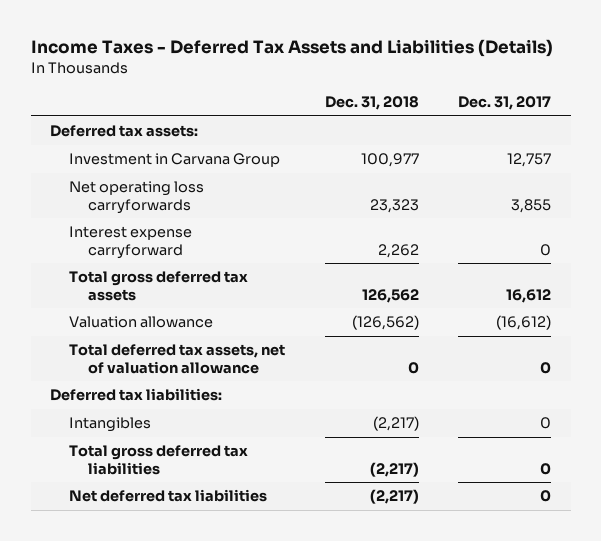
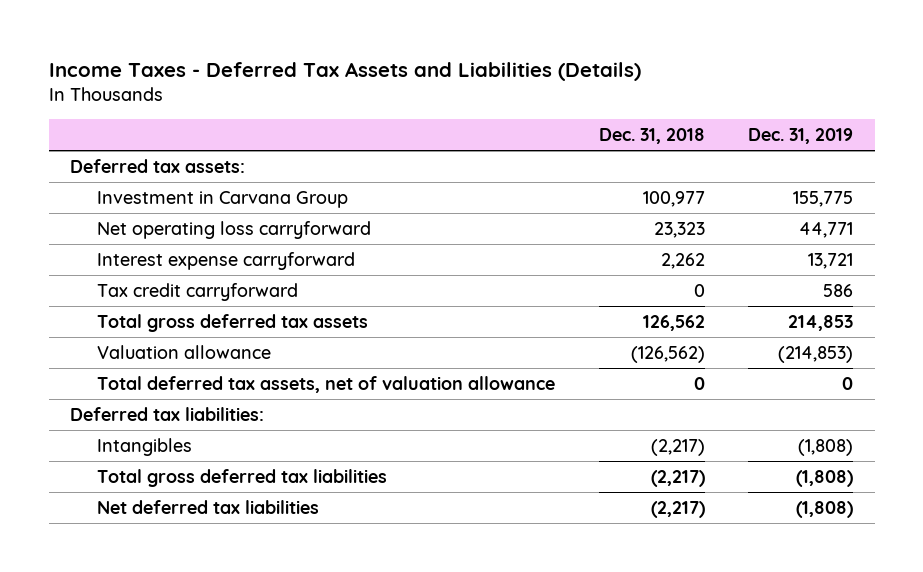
- | Dec. 31, 2018 | Dec. 31, 2017
+ | Dec. 31, 2018 | Dec. 31, 2019
- Net operating loss carryforwards | 23,323 | 3,855
+ Net operating loss carryforward | 23,323 | 44,771
+ Tax credit carryforward | 0 | 586

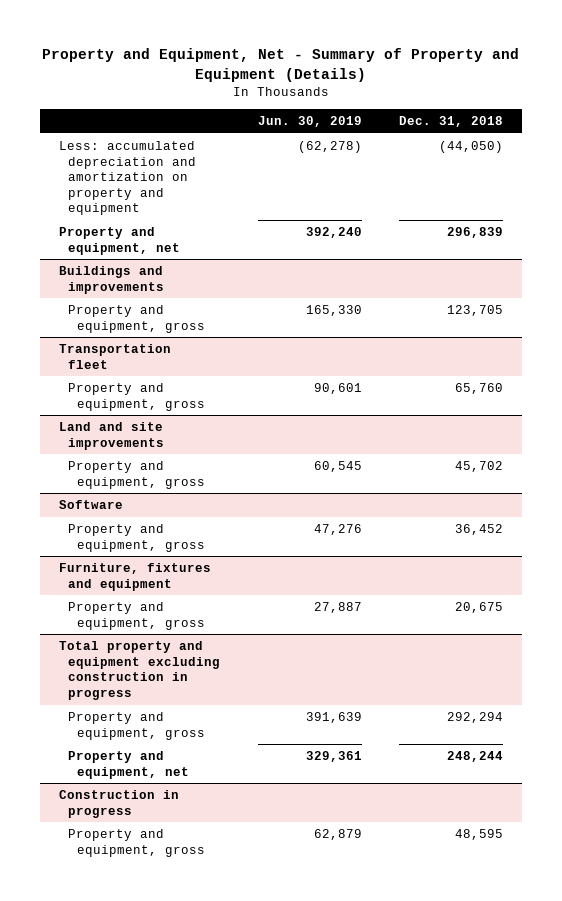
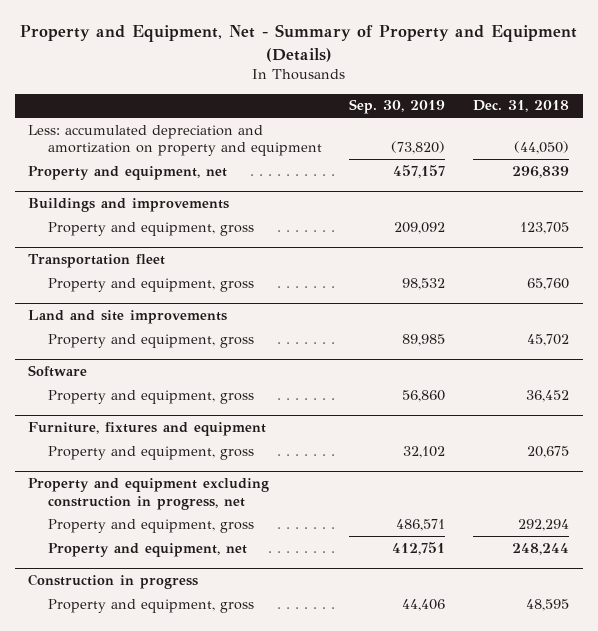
- | Jun. 30, 2019 | Dec. 31, 2018
+ | Sep. 30, 2019 | Dec. 31, 2018
- Total property and equipment excluding construction in progress
+ Property and equipment excluding construction in progress, net

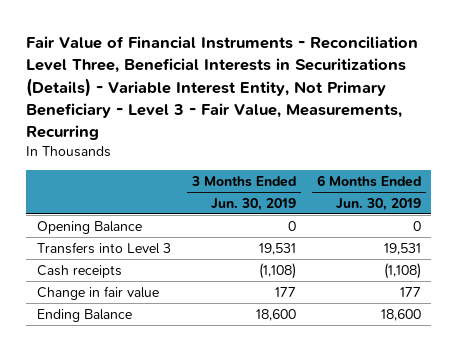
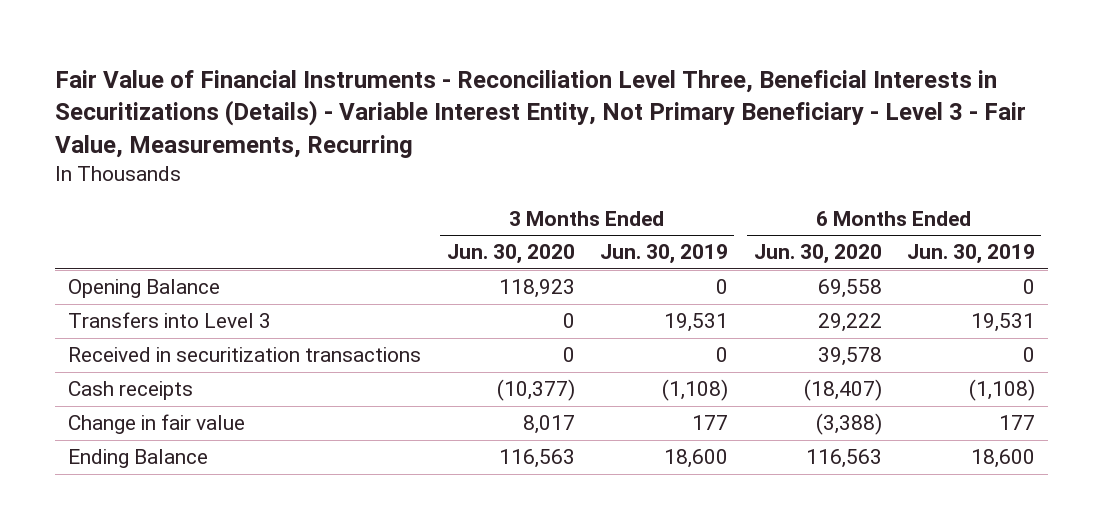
- | 3 Months Ended Jun. 30, 2019 | 6 Months Ended Jun. 30, 2019
+ | 3 Months Ended Jun. 30, 2020 | 3 Months Ended Jun. 30, 2019 | 6 Months Ended Jun. 30, 2020 | 6 Months Ended Jun. 30, 2019
+ Received in securitization transactions | 0 | 0 | 39,578 | 0

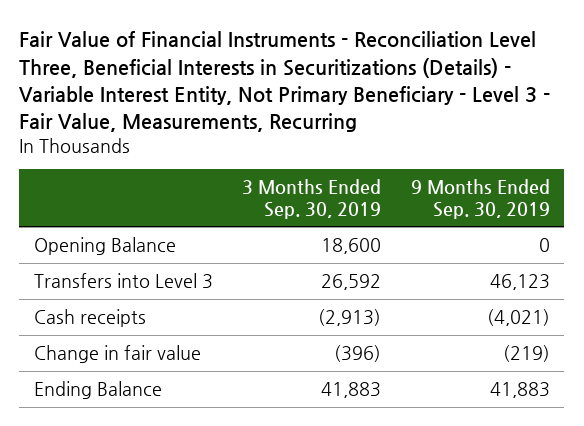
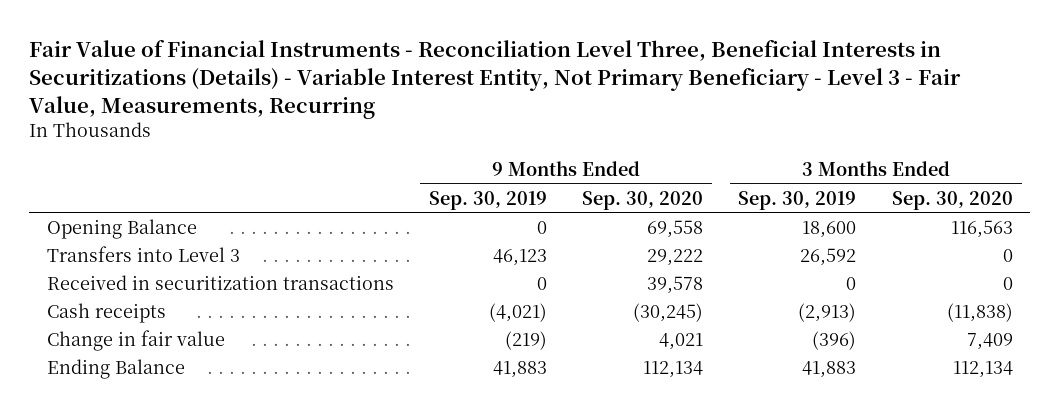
- | 3 Months Ended Sep. 30, 2019 | 9 Months Ended Sep. 30, 2019
+ | 9 Months Ended Sep. 30, 2019 | 9 Months Ended Sep. 30, 2020 | 3 Months Ended Sep. 30, 2019 | 3 Months Ended Sep. 30, 2020
+ Received in securitization transactions | 0 | 39,578 | 0 | 0

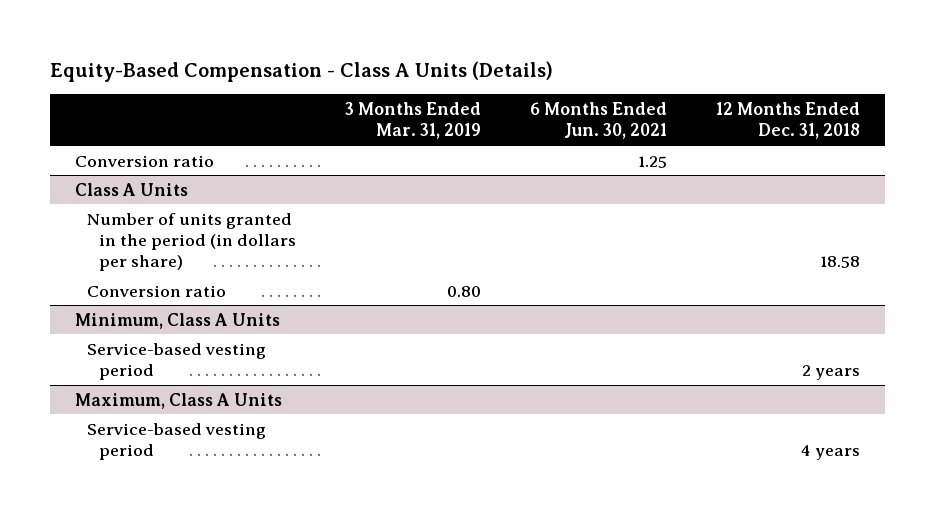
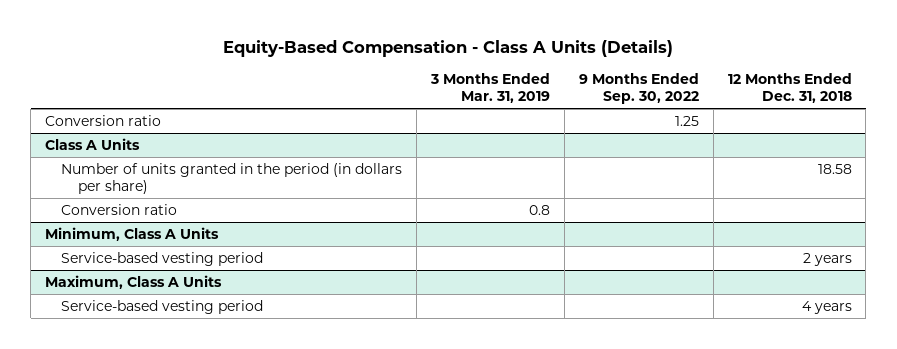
- | 3 Months Ended Mar. 31, 2019 | 6 Months Ended Jun. 30, 2021 | 12 Months Ended Dec. 31, 2018
+ | 3 Months Ended Mar. 31, 2019 | 9 Months Ended Sep. 30, 2022 | 12 Months Ended Dec. 31, 2018
@ Class A Units
- Conversion ratio | 0.80 | |
+ Conversion ratio | 0.8 | |

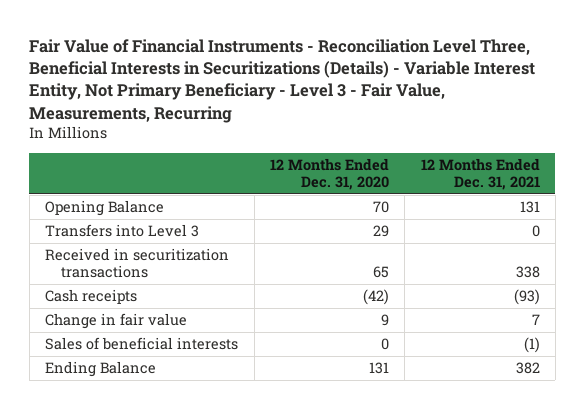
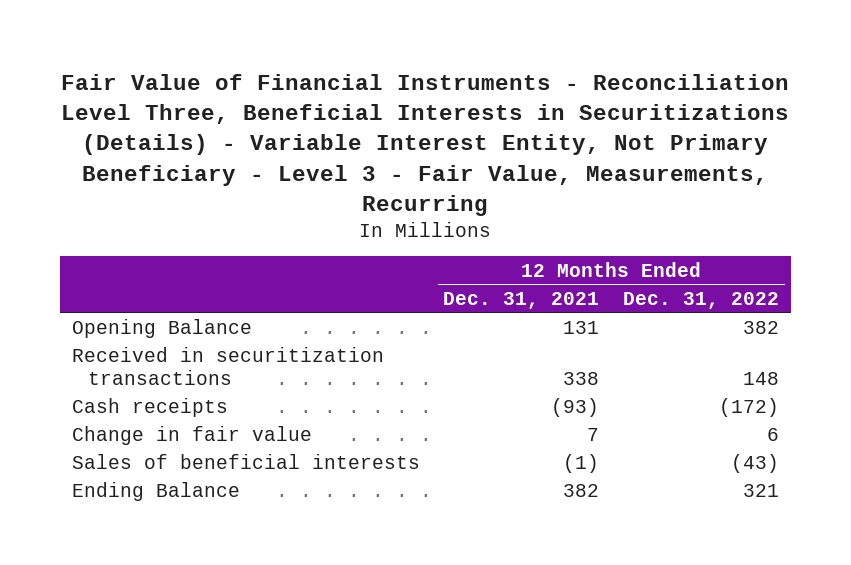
- | 12 Months Ended Dec. 31, 2020 | 12 Months Ended Dec. 31, 2021
+ | 12 Months Ended Dec. 31, 2021 | 12 Months Ended Dec. 31, 2022
- Transfers into Level 3 | 29 | 0

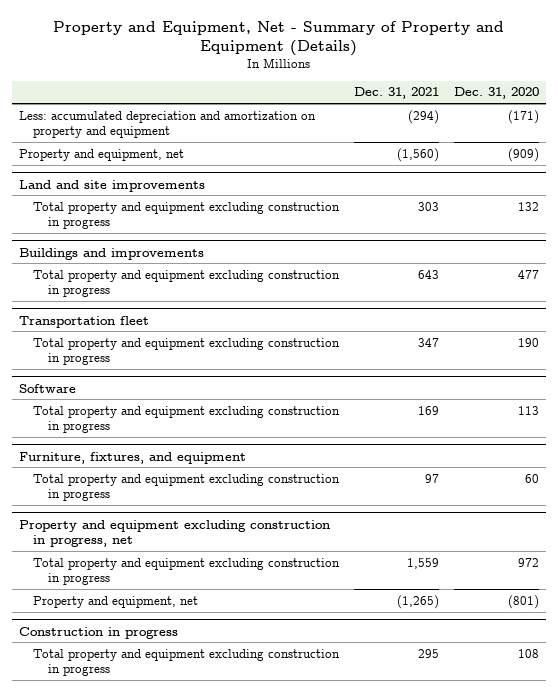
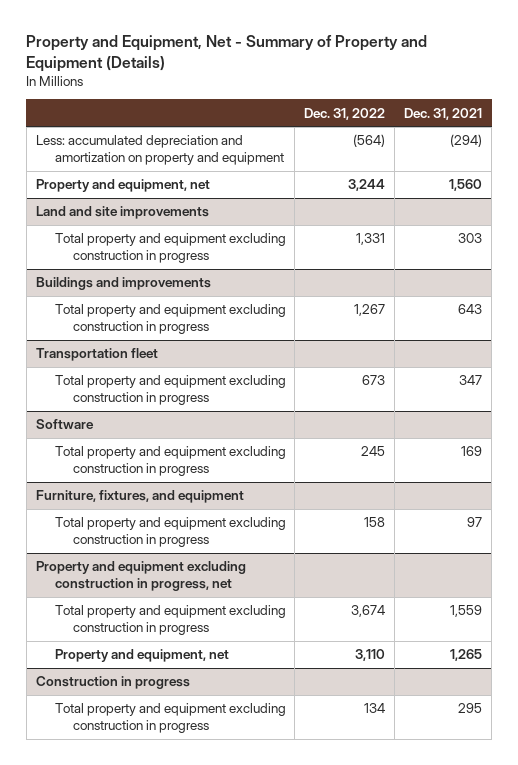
- | Dec. 31, 2021 | Dec. 31, 2020
+ | Dec. 31, 2022 | Dec. 31, 2021
- Property and equipment, net | (1,560) | (909)
+ Property and equipment, net | 3,244 | 1,560
@ Property and equipment excluding construction in progress, net
- Property and equipment, net | (1,265) | (801)
+ Property and equipment, net | 3,110 | 1,265

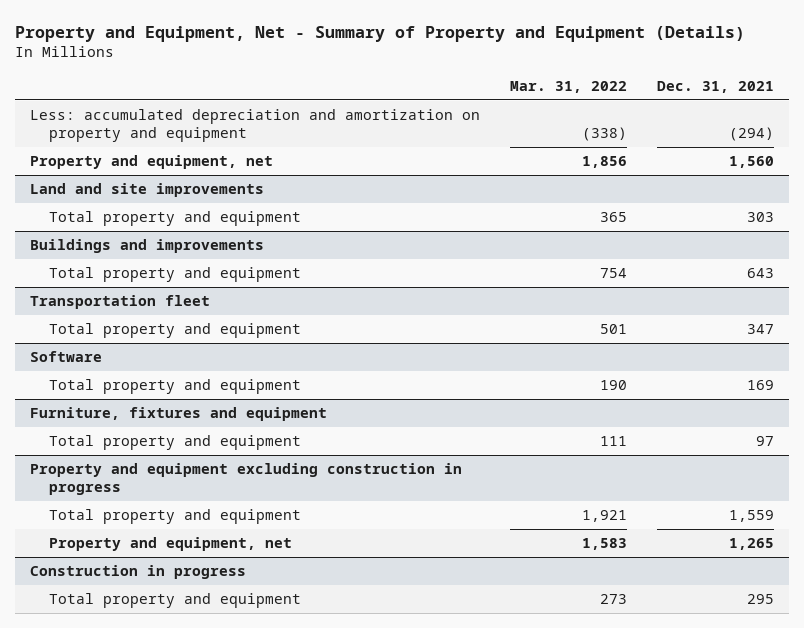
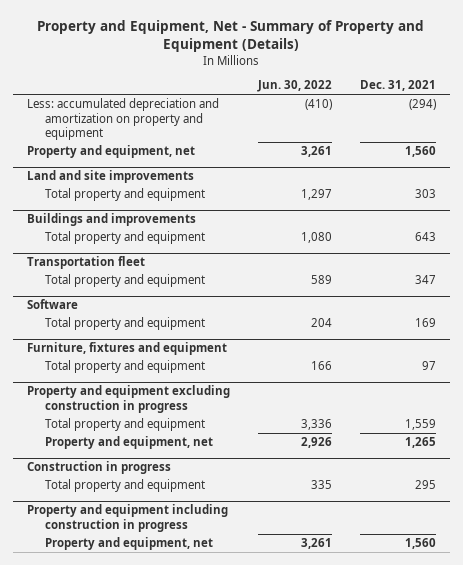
- | Mar. 31, 2022 | Dec. 31, 2021
+ | Jun. 30, 2022 | Dec. 31, 2021
+ Property and equipment including construction in progress
+ Property and equipment, net | 3,261 | 1,560

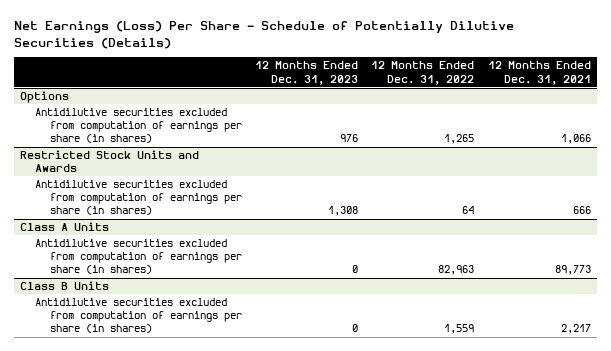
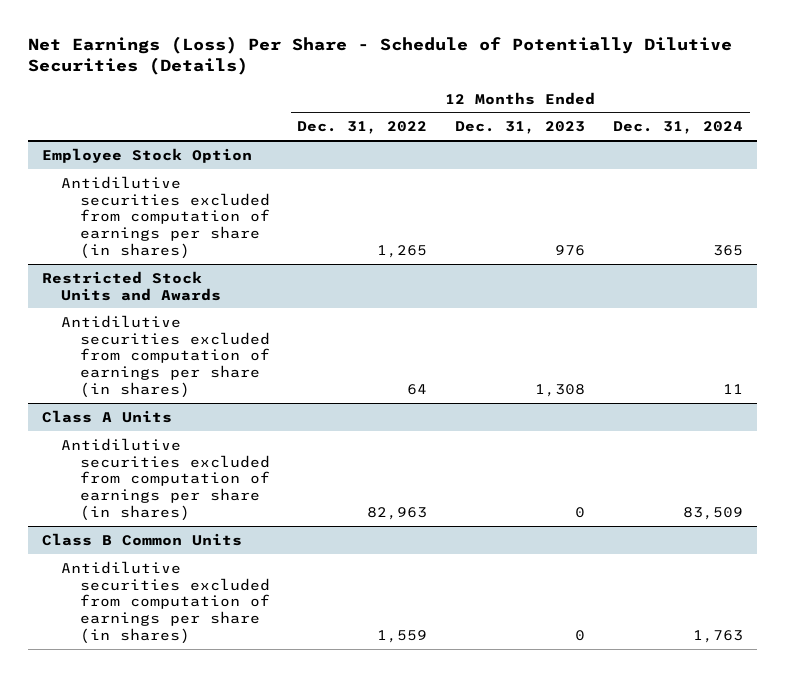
- | 12 Months Ended Dec. 31, 2023 | 12 Months Ended Dec. 31, 2022 | 12 Months Ended Dec. 31, 2021
+ | 12 Months Ended Dec. 31, 2022 | 12 Months Ended Dec. 31, 2023 | 12 Months Ended Dec. 31, 2024
- Options
+ Employee Stock Option
- Class B Units
+ Class B Common Units

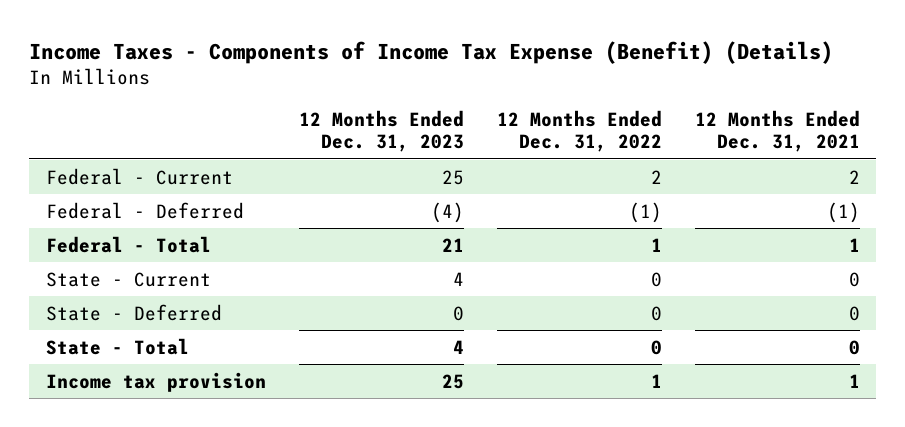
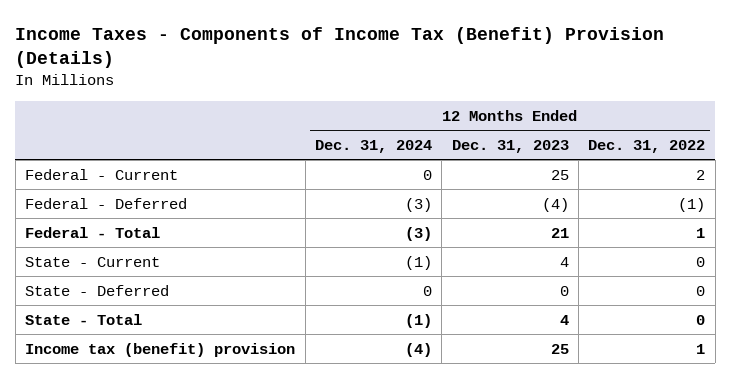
- Income Taxes - Components of Income Tax Expense (Benefit) (Details)
+ Income Taxes - Components of Income Tax (Benefit) Provision (Details)
- | 12 Months Ended Dec. 31, 2023 | 12 Months Ended Dec. 31, 2022 | 12 Months Ended Dec. 31, 2021
+ | 12 Months Ended Dec. 31, 2024 | 12 Months Ended Dec. 31, 2023 | 12 Months Ended Dec. 31, 2022
- Income tax provision | 25 | 1 | 1
+ Income tax (benefit) provision | (4) | 25 | 1

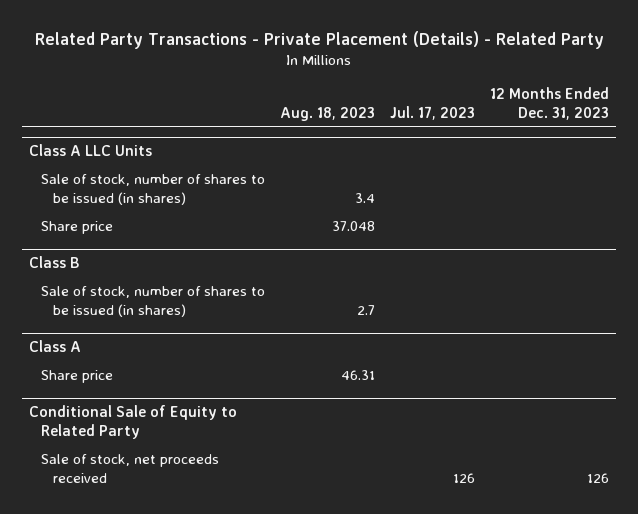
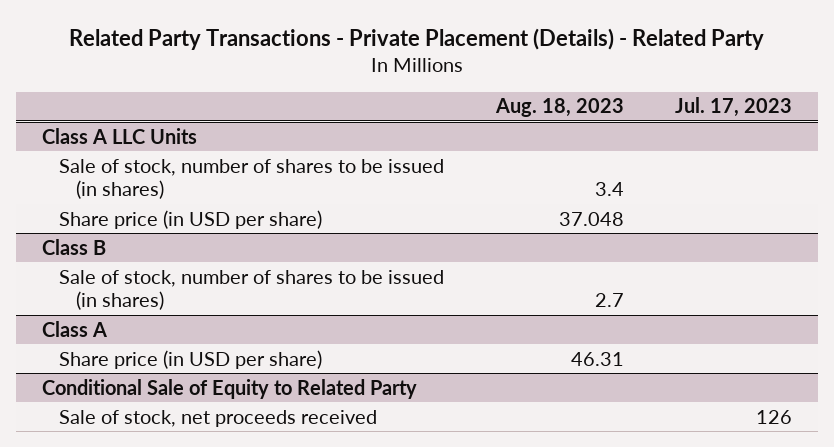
- | Aug. 18, 2023 | Jul. 17, 2023 | 12 Months Ended Dec. 31, 2023
+ | Aug. 18, 2023 | Jul. 17, 2023
@ Class A LLC Units
- Share price | 37.048 | |
+ Share price (in USD per share) | 37.048 |
@ Class A
- Share price | 46.31 | |
+ Share price (in USD per share) | 46.31 |

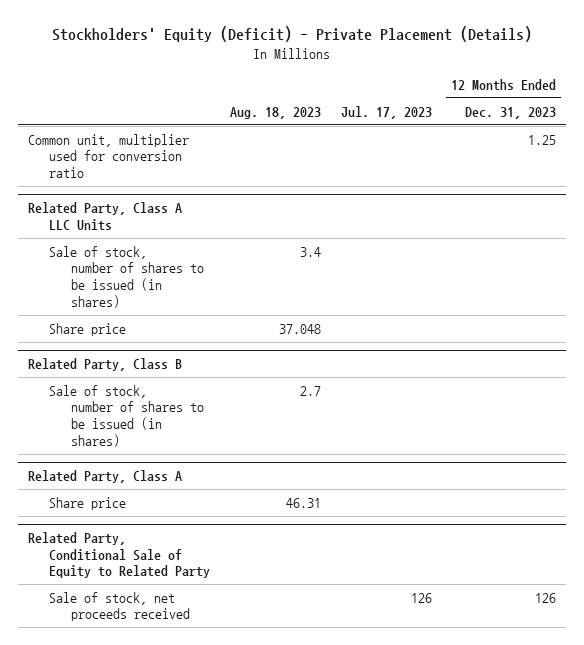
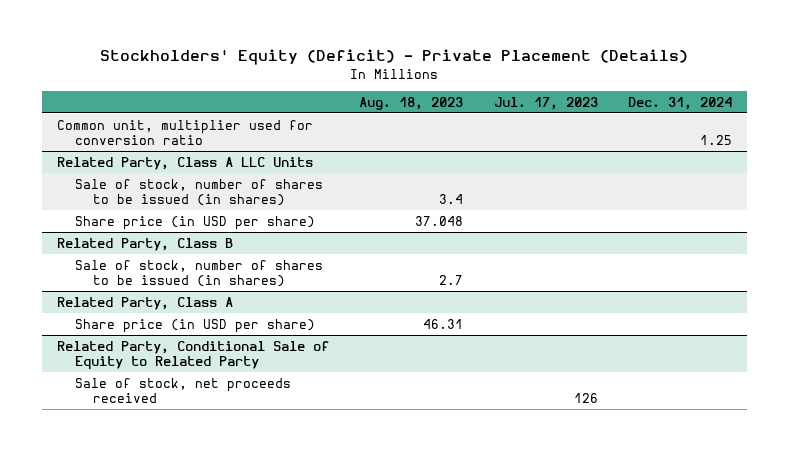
- | Aug. 18, 2023 | Jul. 17, 2023 | 12 Months Ended Dec. 31, 2023
+ | Aug. 18, 2023 | Jul. 17, 2023 | Dec. 31, 2024
@ Related Party, Class A LLC Units
- Share price | 37.048 | |
+ Share price (in USD per share) | 37.048 | |
@ Related Party, Class A
- Share price | 46.31 | |
+ Share price (in USD per share) | 46.31 | |

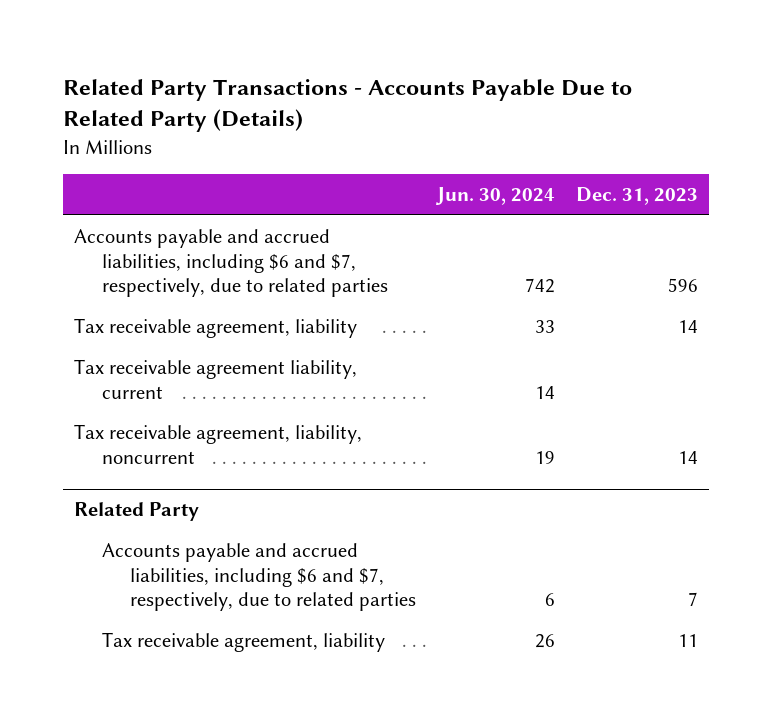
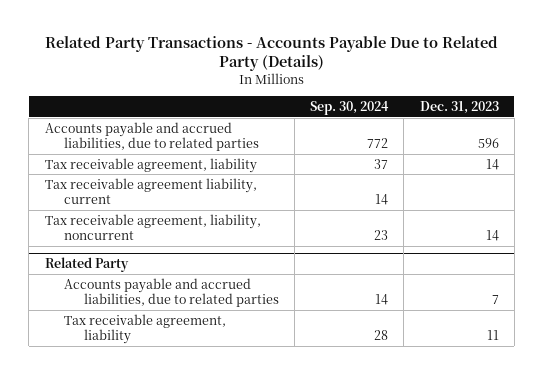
- | Jun. 30, 2024 | Dec. 31, 2023
+ | Sep. 30, 2024 | Dec. 31, 2023
- Accounts payable and accrued liabilities, including $6 and $7, respectively, due to related parties | 742 | 596
+ Accounts payable and accrued liabilities, due to related parties | 772 | 596
@ Related Party
- Accounts payable and accrued liabilities, including $6 and $7, respectively, due to related parties | 6 | 7
+ Accounts payable and accrued liabilities, due to related parties | 14 | 7

